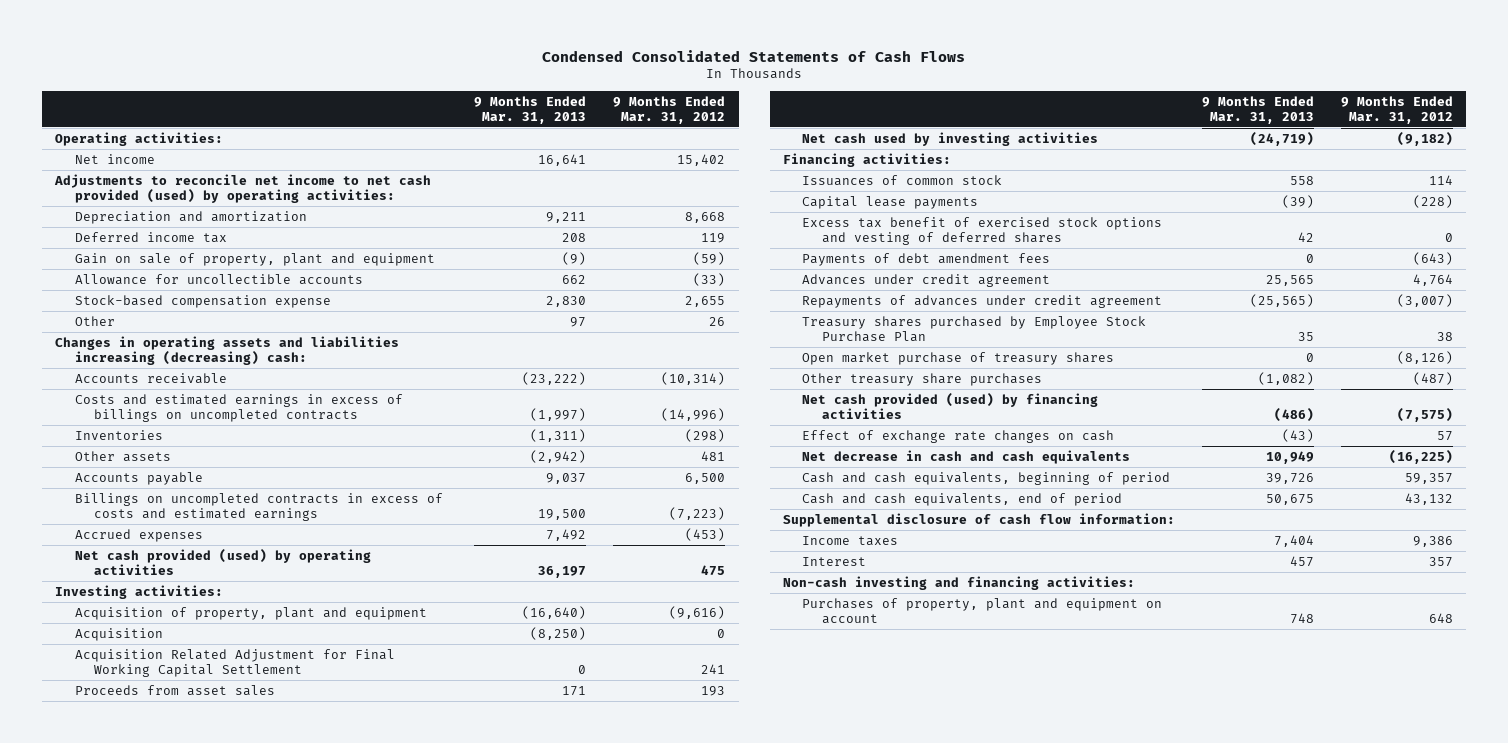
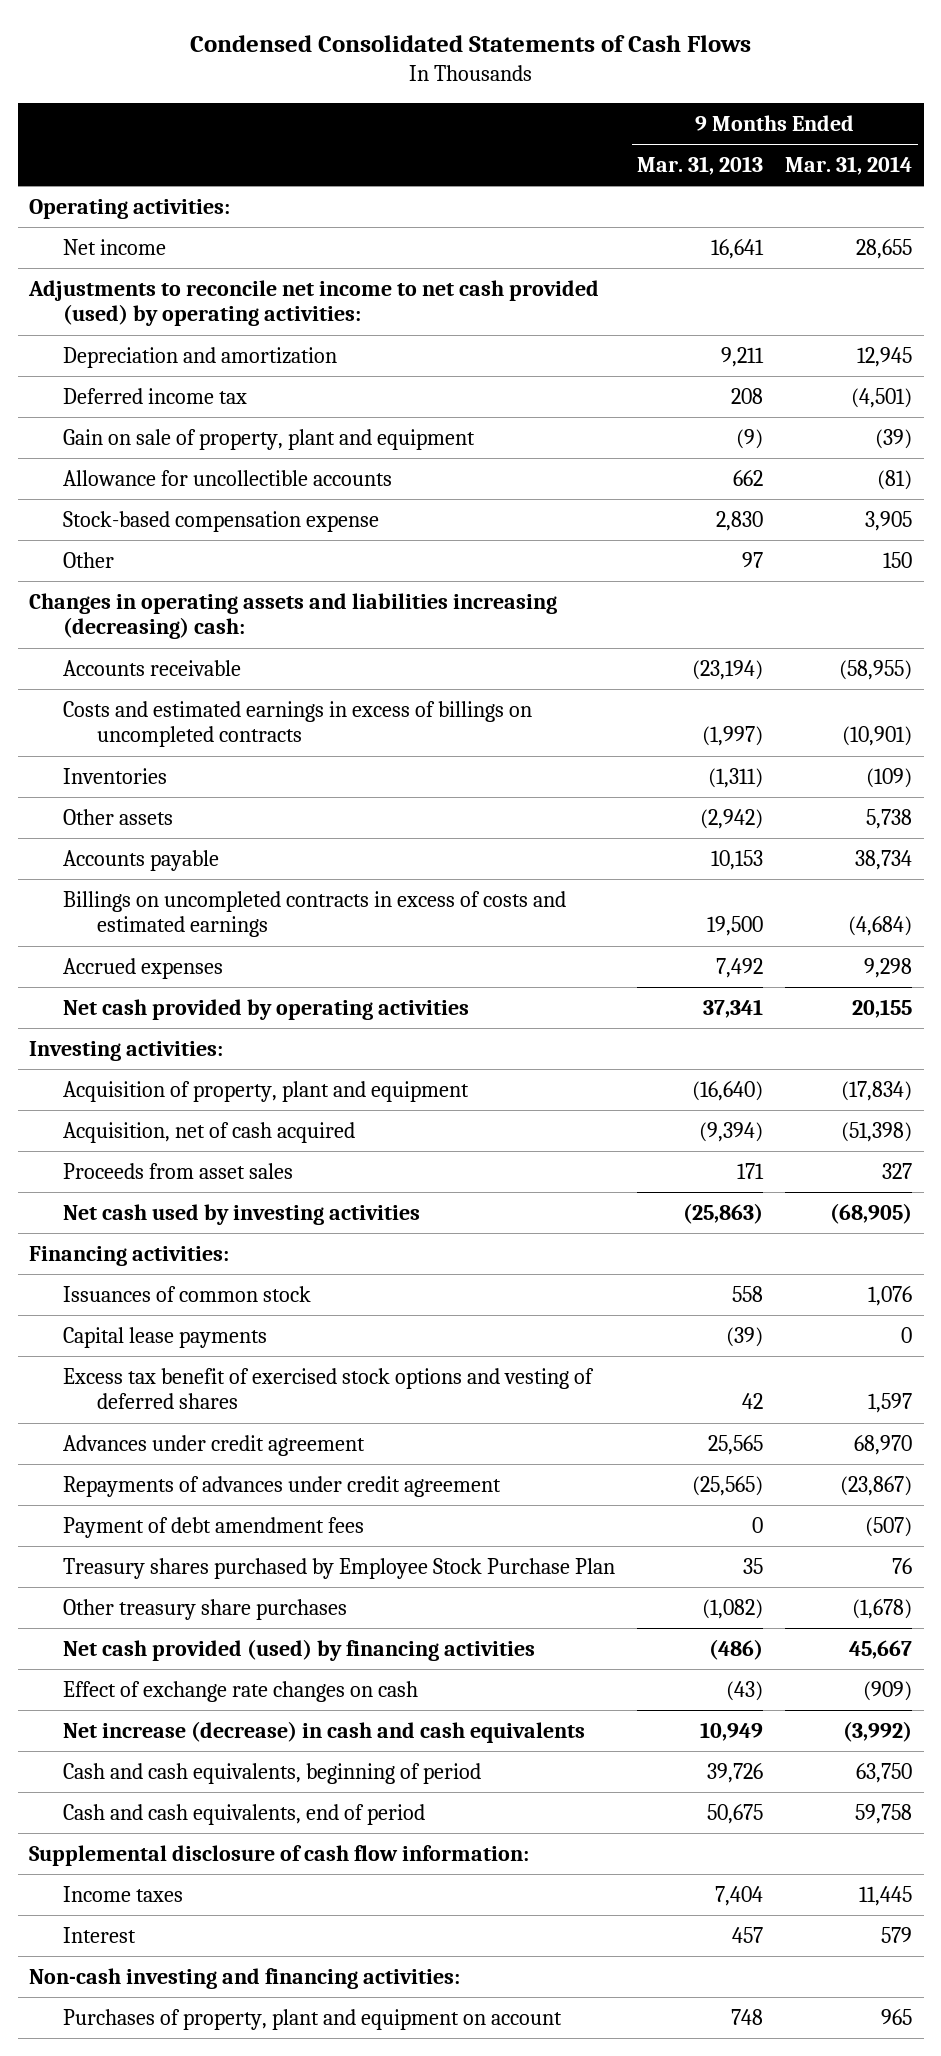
- | 9 Months Ended Mar. 31, 2013 | 9 Months Ended Mar. 31, 2012
+ | 9 Months Ended Mar. 31, 2013 | 9 Months Ended Mar. 31, 2014
- Accounts receivable | (23,222) | (10,314)
+ Accounts receivable | (23,194) | (58,955)
- Accounts payable | 9,037 | 6,500
+ Accounts payable | 10,153 | 38,734
- Net cash provided (used) by operating activities | 36,197 | 475
+ Net cash provided by operating activities | 37,341 | 20,155
- Acquisition | (8,250) | 0
- Acquisition Related Adjustment for Final Working Capital Settlement | 0 | 241
+ Acquisition, net of cash acquired | (9,394) | (51,398)
- Net cash used by investing activities | (24,719) | (9,182)
+ Net cash used by investing activities | (25,863) | (68,905)
- Payments of debt amendment fees | 0 | (643)
+ Payment of debt amendment fees | 0 | (507)
- Open market purchase of treasury shares | 0 | (8,126)
- Net decrease in cash and cash equivalents | 10,949 | (16,225)
+ Net increase (decrease) in cash and cash equivalents | 10,949 | (3,992)

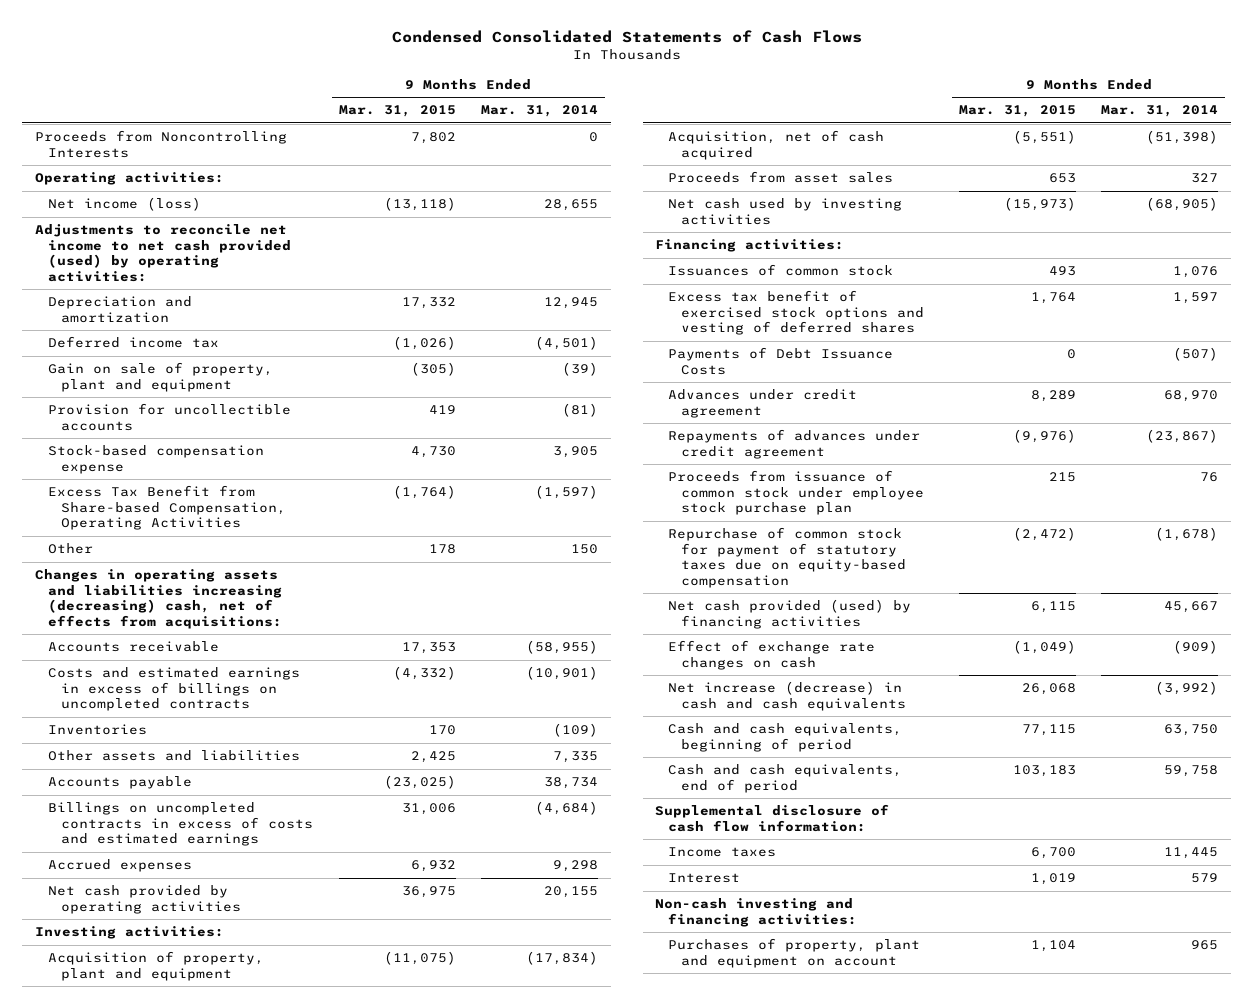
- | 9 Months Ended Mar. 31, 2013 | 9 Months Ended Mar. 31, 2014
+ | 9 Months Ended Mar. 31, 2015 | 9 Months Ended Mar. 31, 2014
+ Proceeds from Noncontrolling Interests | 7,802 | 0
- Net income | 16,641 | 28,655
+ Net income (loss) | (13,118) | 28,655
- Allowance for uncollectible accounts | 662 | (81)
+ Provision for uncollectible accounts | 419 | (81)
+ Excess Tax Benefit from Share-based Compensation, Operating Activities | (1,764) | (1,597)
- Changes in operating assets and liabilities increasing (decreasing) cash:
+ Changes in operating assets and liabilities increasing (decreasing) cash, net of effects from acquisitions:
- Other assets | (2,942) | 5,738
+ Other assets and liabilities | 2,425 | 7,335
- Capital lease payments | (39) | 0
+ Payments of Debt Issuance Costs | 0 | (507)
- Payment of debt amendment fees | 0 | (507)
- Treasury shares purchased by Employee Stock Purchase Plan | 35 | 76
- Other treasury share purchases | (1,082) | (1,678)
+ Proceeds from issuance of common stock under employee stock purchase plan | 215 | 76
+ Repurchase of common stock for payment of statutory taxes due on equity-based compensation | (2,472) | (1,678)

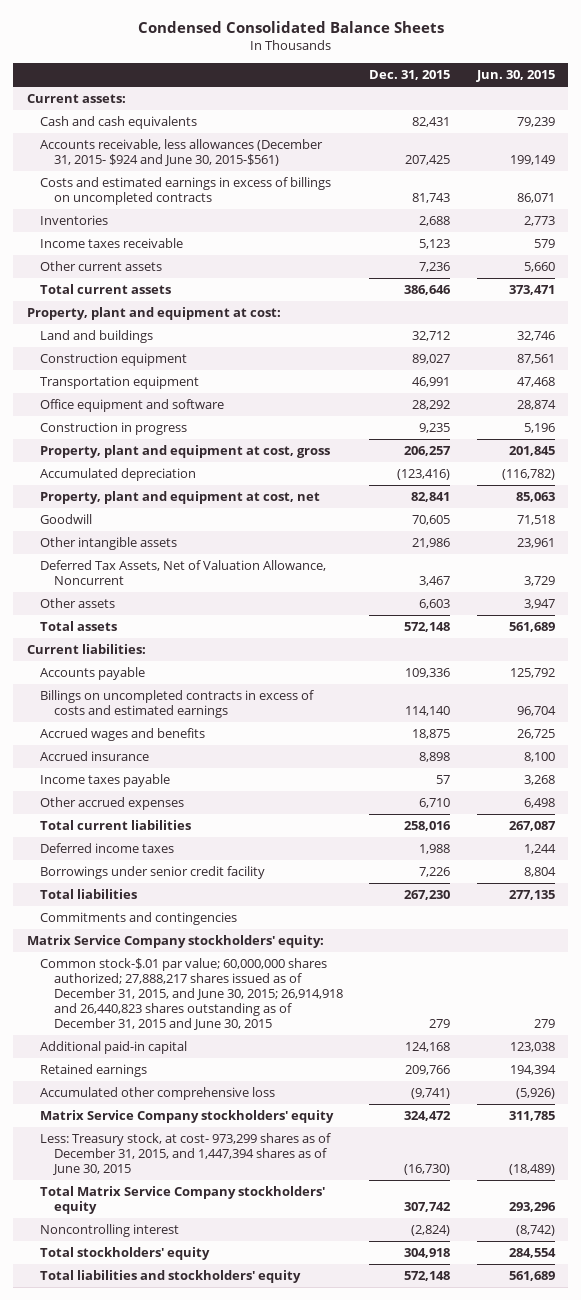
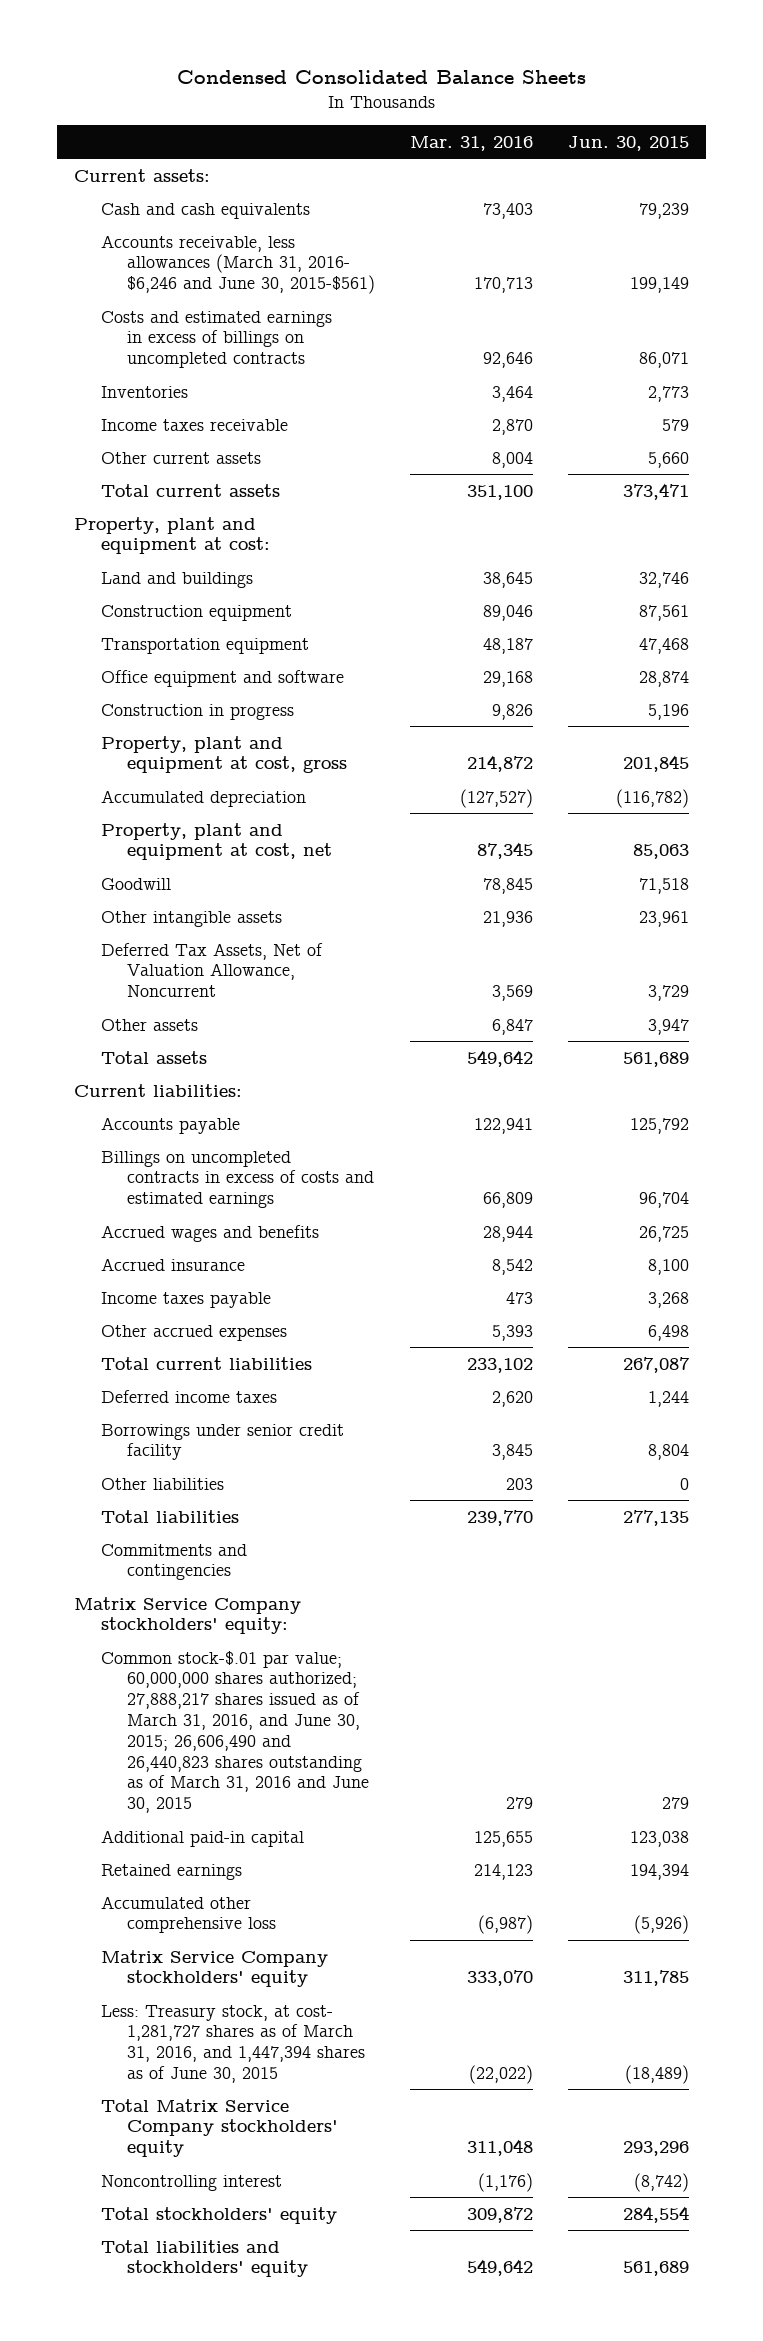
- | Dec. 31, 2015 | Jun. 30, 2015
+ | Mar. 31, 2016 | Jun. 30, 2015
- Accounts receivable, less allowances (December 31, 2015- $924 and June 30, 2015-$561) | 207,425 | 199,149
+ Accounts receivable, less allowances (March 31, 2016- $6,246 and June 30, 2015-$561) | 170,713 | 199,149
+ Other liabilities | 203 | 0
- Common stock-$.01 par value; 60,000,000 shares authorized; 27,888,217 shares issued as of December 31, 2015, and June 30, 2015; 26,914,918 and 26,440,823 shares outstanding as of December 31, 2015 and June 30, 2015 | 279 | 279
+ Common stock-$.01 par value; 60,000,000 shares authorized; 27,888,217 shares issued as of March 31, 2016, and June 30, 2015; 26,606,490 and 26,440,823 shares outstanding as of March 31, 2016 and June 30, 2015 | 279 | 279
- Less: Treasury stock, at cost- 973,299 shares as of December 31, 2015, and 1,447,394 shares as of June 30, 2015 | (16,730) | (18,489)
+ Less: Treasury stock, at cost- 1,281,727 shares as of March 31, 2016, and 1,447,394 shares as of June 30, 2015 | (22,022) | (18,489)

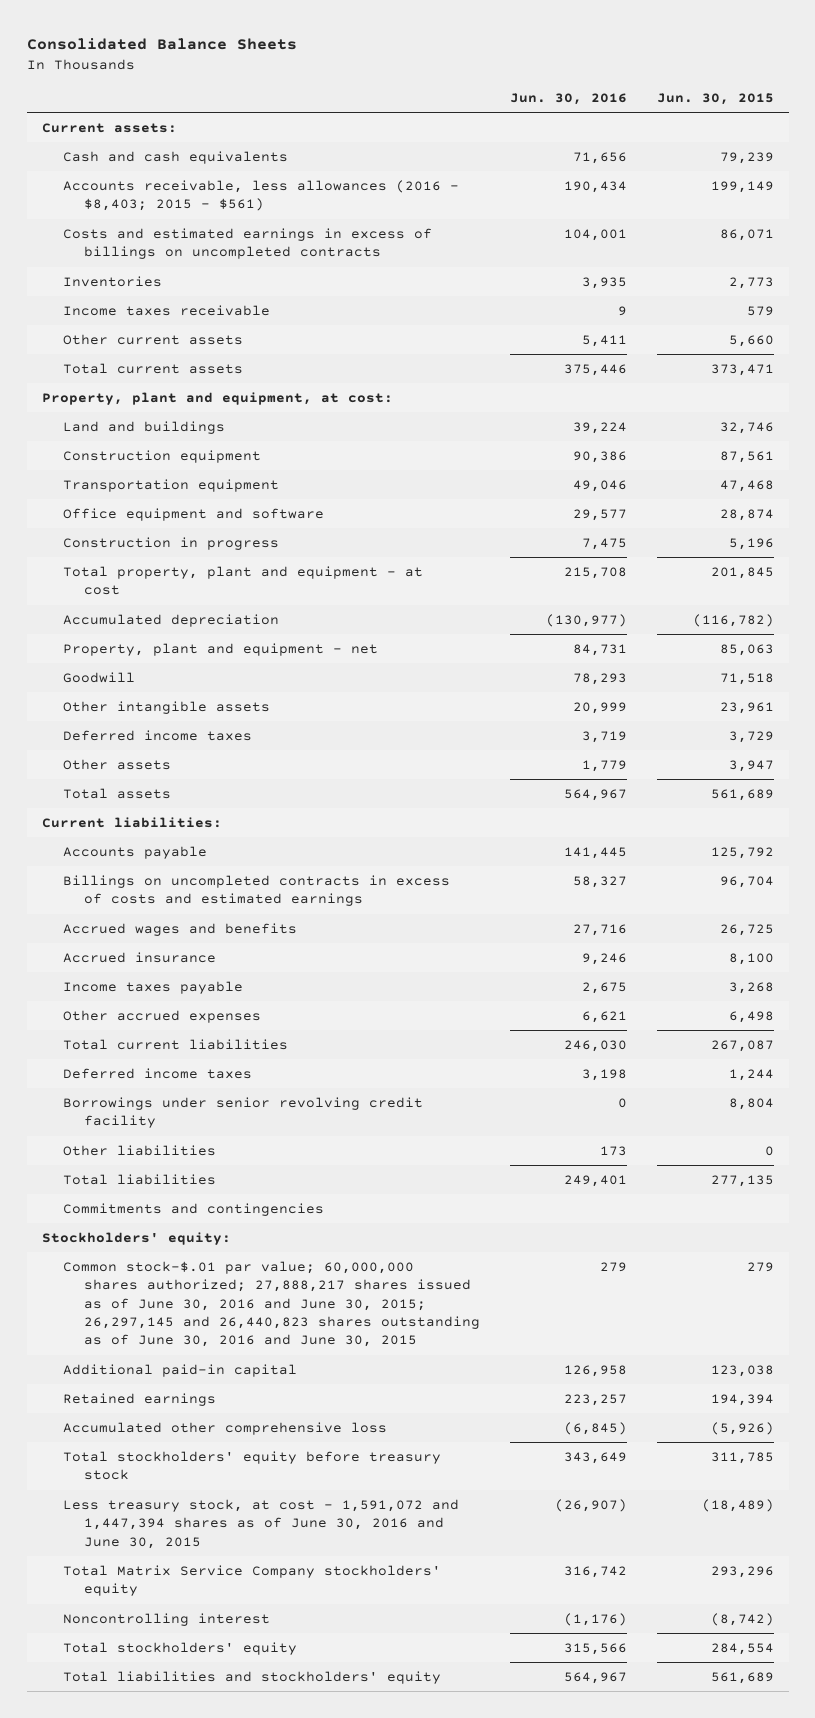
- Condensed Consolidated Balance Sheets
+ Consolidated Balance Sheets
- | Mar. 31, 2016 | Jun. 30, 2015
+ | Jun. 30, 2016 | Jun. 30, 2015
- Accounts receivable, less allowances (March 31, 2016- $6,246 and June 30, 2015-$561) | 170,713 | 199,149
+ Accounts receivable, less allowances (2016 - $8,403; 2015 - $561) | 190,434 | 199,149
- Property, plant and equipment at cost:
+ Property, plant and equipment, at cost:
- Property, plant and equipment at cost, gross | 214,872 | 201,845
+ Total property, plant and equipment - at cost | 215,708 | 201,845
- Property, plant and equipment at cost, net | 87,345 | 85,063
+ Property, plant and equipment - net | 84,731 | 85,063
- Deferred Tax Assets, Net of Valuation Allowance, Noncurrent | 3,569 | 3,729
+ Deferred income taxes | 3,719 | 3,729
- Borrowings under senior credit facility | 3,845 | 8,804
+ Borrowings under senior revolving credit facility | 0 | 8,804
- Matrix Service Company stockholders' equity:
- Common stock-$.01 par value; 60,000,000 shares authorized; 27,888,217 shares issued as of March 31, 2016, and June 30, 2015; 26,606,490 and 26,440,823 shares outstanding as of March 31, 2016 and June 30, 2015 | 279 | 279
+ Stockholders' equity:
+ Common stock-$.01 par value; 60,000,000 shares authorized; 27,888,217 shares issued as of June 30, 2016 and June 30, 2015; 26,297,145 and 26,440,823 shares outstanding as of June 30, 2016 and June 30, 2015 | 279 | 279
- Matrix Service Company stockholders' equity | 333,070 | 311,785
- Less: Treasury stock, at cost- 1,281,727 shares as of March 31, 2016, and 1,447,394 shares as of June 30, 2015 | (22,022) | (18,489)
+ Total stockholders' equity before treasury stock | 343,649 | 311,785
+ Less treasury stock, at cost - 1,591,072 and 1,447,394 shares as of June 30, 2016 and June 30, 2015 | (26,907) | (18,489)

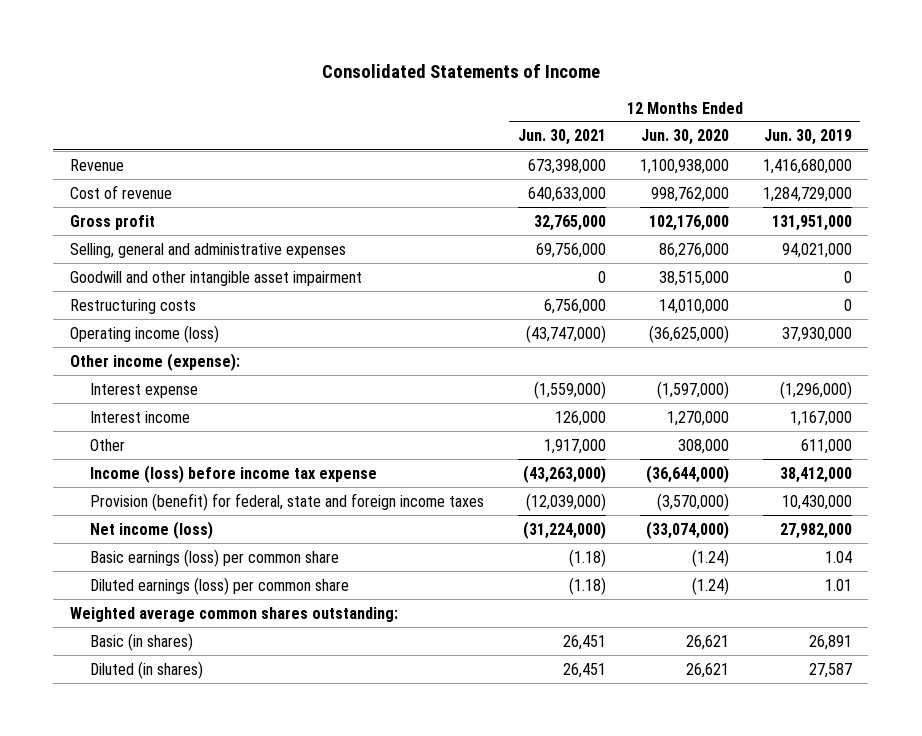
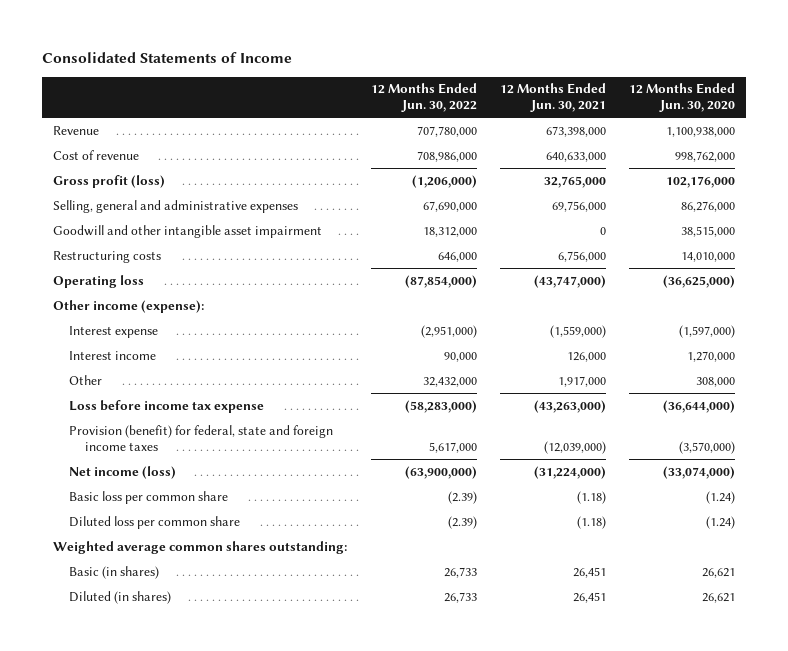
- | 12 Months Ended Jun. 30, 2021 | 12 Months Ended Jun. 30, 2020 | 12 Months Ended Jun. 30, 2019
+ | 12 Months Ended Jun. 30, 2022 | 12 Months Ended Jun. 30, 2021 | 12 Months Ended Jun. 30, 2020
- Gross profit | 32,765,000 | 102,176,000 | 131,951,000
+ Gross profit (loss) | (1,206,000) | 32,765,000 | 102,176,000
- Operating income (loss) | (43,747,000) | (36,625,000) | 37,930,000
+ Operating loss | (87,854,000) | (43,747,000) | (36,625,000)
- Income (loss) before income tax expense | (43,263,000) | (36,644,000) | 38,412,000
+ Loss before income tax expense | (58,283,000) | (43,263,000) | (36,644,000)
- Basic earnings (loss) per common share | (1.18) | (1.24) | 1.04
- Diluted earnings (loss) per common share | (1.18) | (1.24) | 1.01
+ Basic loss per common share | (2.39) | (1.18) | (1.24)
+ Diluted loss per common share | (2.39) | (1.18) | (1.24)

